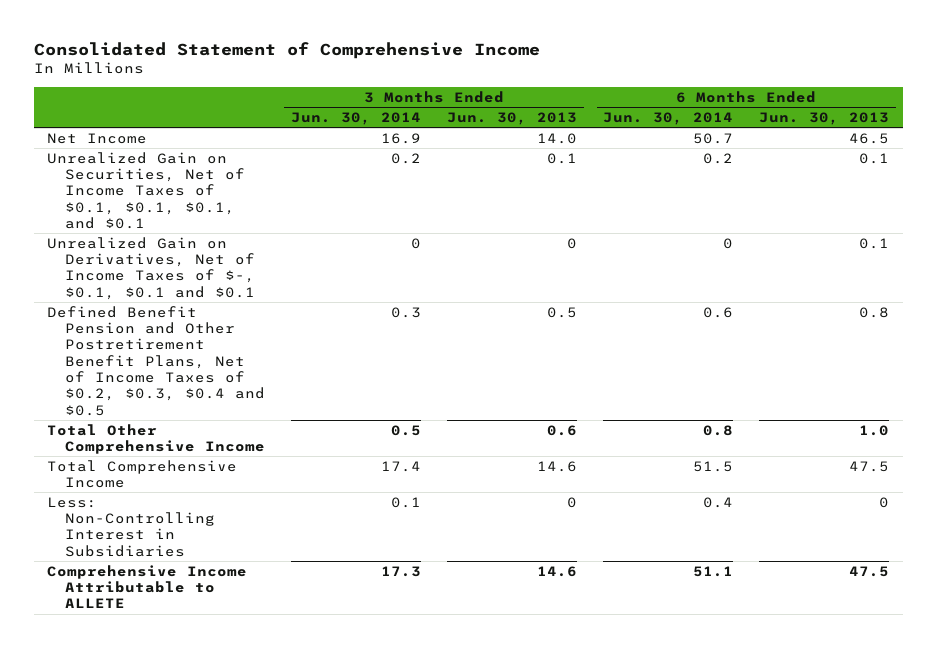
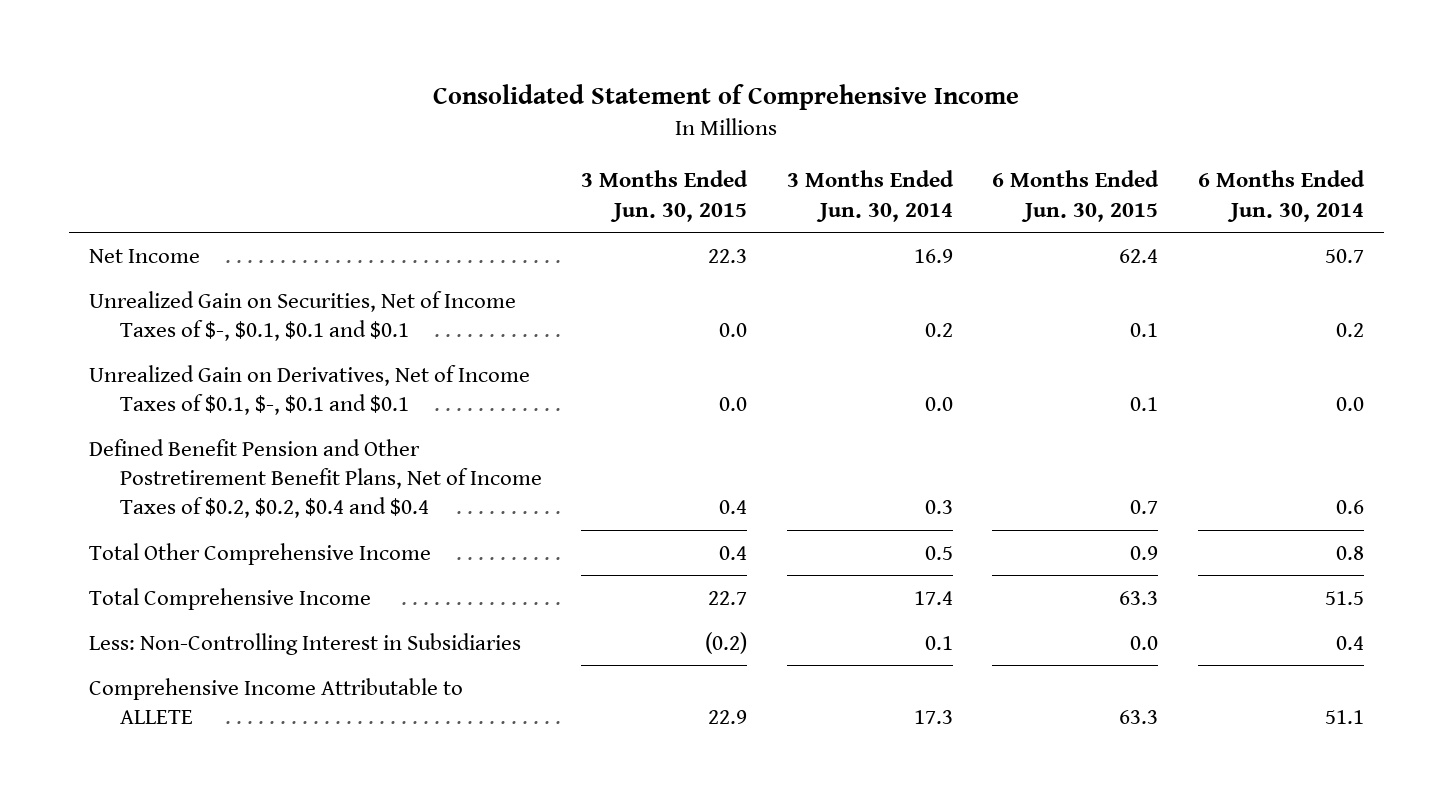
- | 3 Months Ended Jun. 30, 2014 | 3 Months Ended Jun. 30, 2013 | 6 Months Ended Jun. 30, 2014 | 6 Months Ended Jun. 30, 2013
+ | 3 Months Ended Jun. 30, 2015 | 3 Months Ended Jun. 30, 2014 | 6 Months Ended Jun. 30, 2015 | 6 Months Ended Jun. 30, 2014
- Unrealized Gain on Securities, Net of Income Taxes of $0.1, $0.1, $0.1, and $0.1 | 0.2 | 0.1 | 0.2 | 0.1
- Unrealized Gain on Derivatives, Net of Income Taxes of $-, $0.1, $0.1 and $0.1 | 0 | 0 | 0 | 0.1
- Defined Benefit Pension and Other Postretirement Benefit Plans, Net of Income Taxes of $0.2, $0.3, $0.4 and $0.5 | 0.3 | 0.5 | 0.6 | 0.8
+ Unrealized Gain on Securities, Net of Income Taxes of $-, $0.1, $0.1 and $0.1 | 0.0 | 0.2 | 0.1 | 0.2
+ Unrealized Gain on Derivatives, Net of Income Taxes of $0.1, $-, $0.1 and $0.1 | 0.0 | 0.0 | 0.1 | 0.0
+ Defined Benefit Pension and Other Postretirement Benefit Plans, Net of Income Taxes of $0.2, $0.2, $0.4 and $0.4 | 0.4 | 0.3 | 0.7 | 0.6

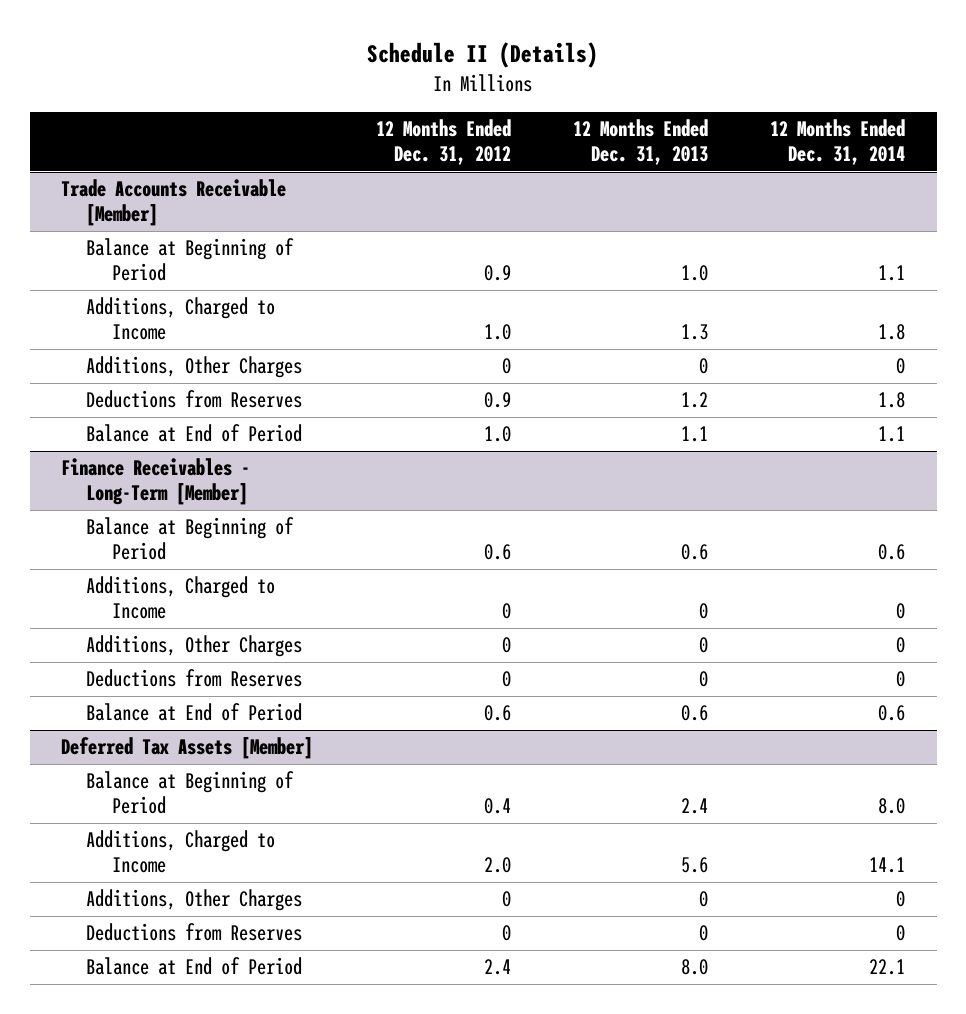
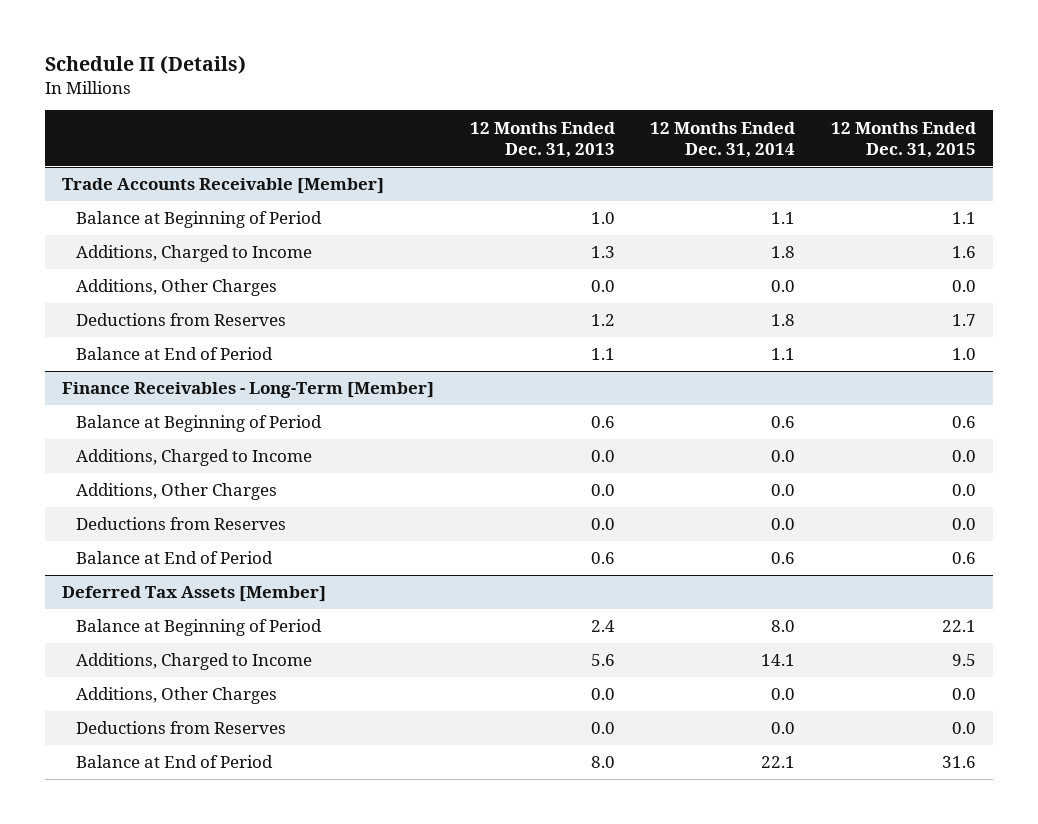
- | 12 Months Ended Dec. 31, 2012 | 12 Months Ended Dec. 31, 2013 | 12 Months Ended Dec. 31, 2014
+ | 12 Months Ended Dec. 31, 2013 | 12 Months Ended Dec. 31, 2014 | 12 Months Ended Dec. 31, 2015
@ Trade Accounts Receivable [Member]
- Additions, Other Charges | 0 | 0 | 0
+ Additions, Other Charges | 0.0 | 0.0 | 0.0
@ Finance Receivables - Long-Term [Member]
- Additions, Charged to Income | 0 | 0 | 0
- Additions, Other Charges | 0 | 0 | 0
- Deductions from Reserves | 0 | 0 | 0
+ Additions, Charged to Income | 0.0 | 0.0 | 0.0
+ Additions, Other Charges | 0.0 | 0.0 | 0.0
+ Deductions from Reserves | 0.0 | 0.0 | 0.0
@ Deferred Tax Assets [Member]
- Additions, Other Charges | 0 | 0 | 0
- Deductions from Reserves | 0 | 0 | 0
+ Additions, Other Charges | 0.0 | 0.0 | 0.0
+ Deductions from Reserves | 0.0 | 0.0 | 0.0

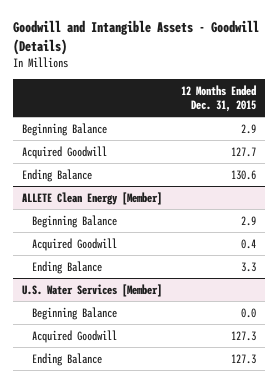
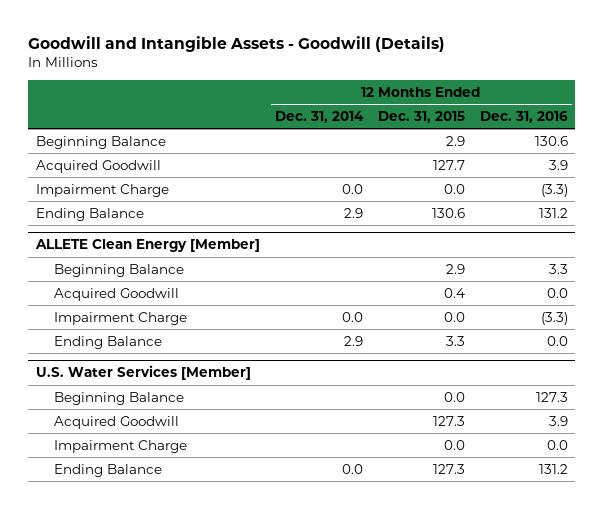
- | 12 Months Ended Dec. 31, 2015
+ | 12 Months Ended Dec. 31, 2014 | 12 Months Ended Dec. 31, 2015 | 12 Months Ended Dec. 31, 2016
+ Impairment Charge | 0.0 | 0.0 | (3.3)
@ ALLETE Clean Energy [Member]
+ Impairment Charge | 0.0 | 0.0 | (3.3)
@ U.S. Water Services [Member]
+ Impairment Charge | | 0.0 | 0.0

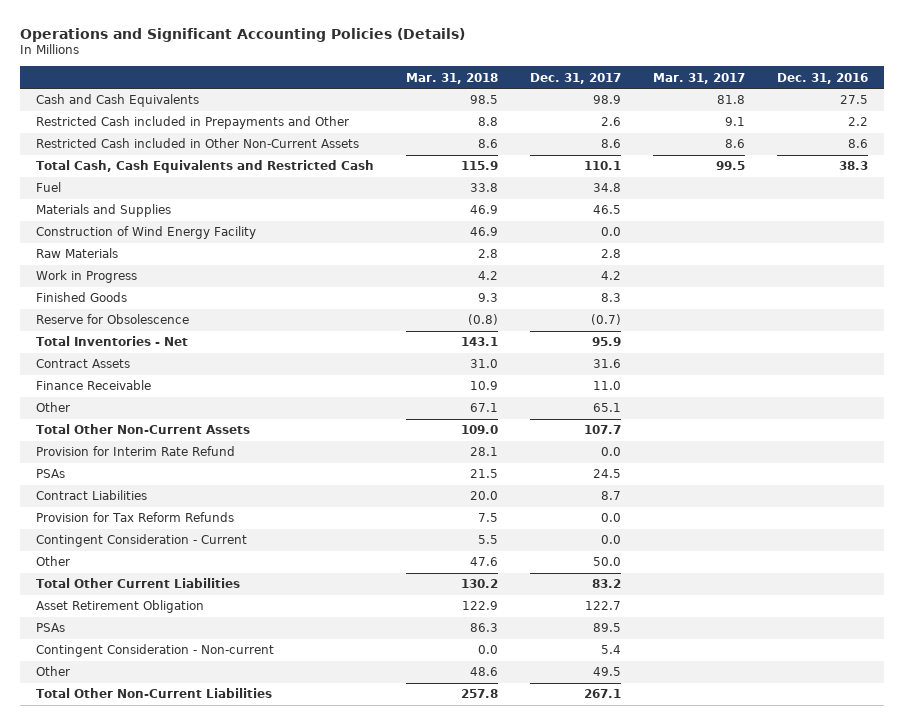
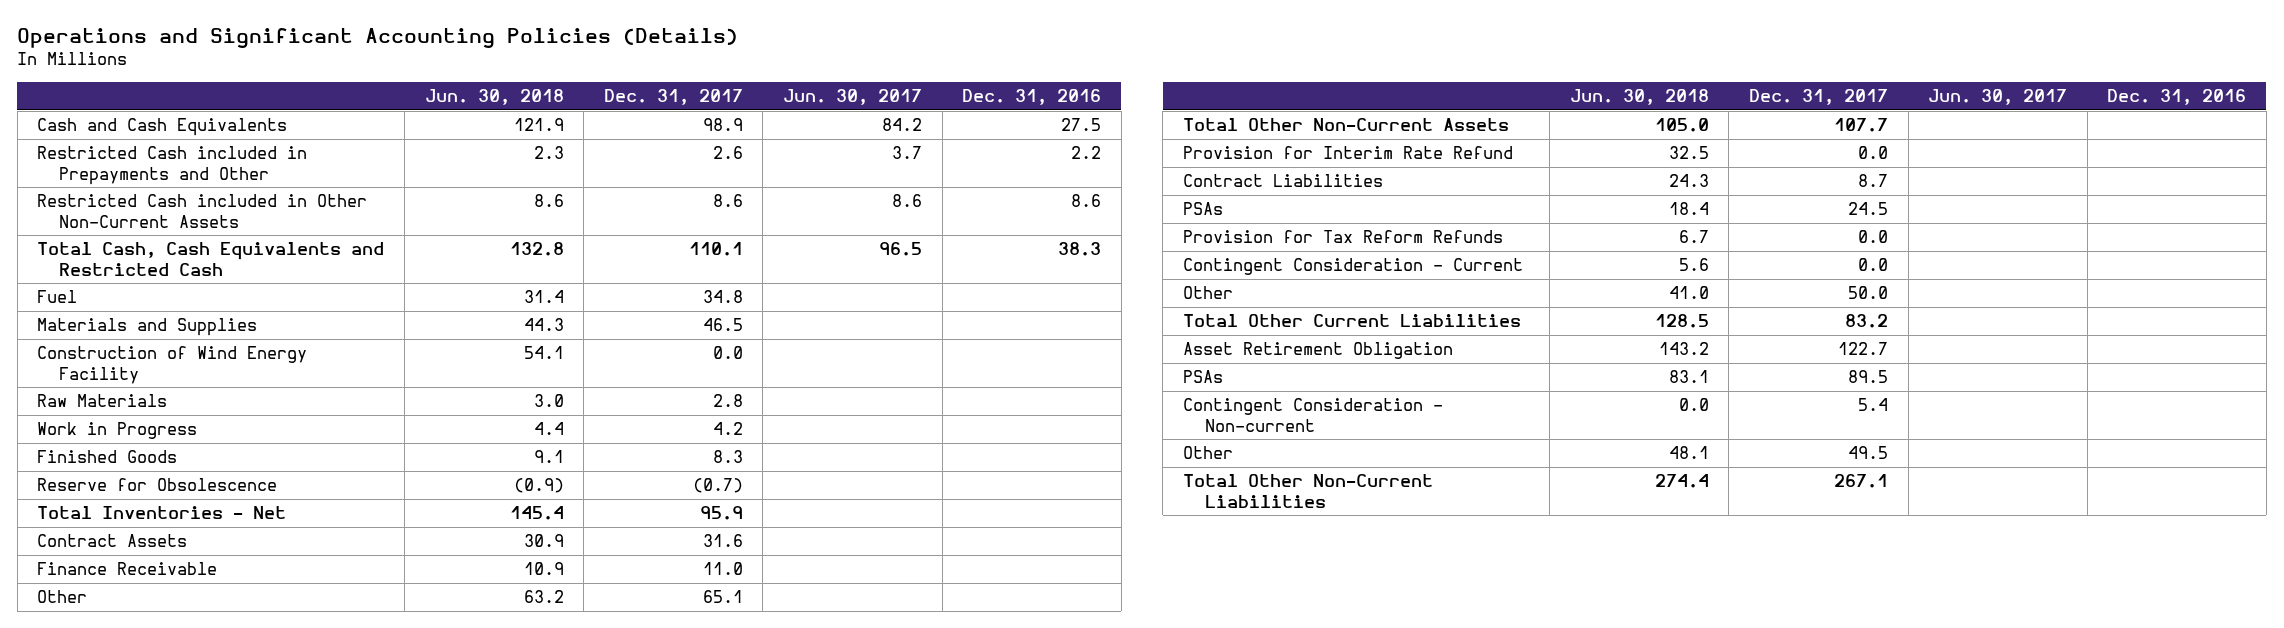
- | Mar. 31, 2018 | Dec. 31, 2017 | Mar. 31, 2017 | Dec. 31, 2016
+ | Jun. 30, 2018 | Dec. 31, 2017 | Jun. 30, 2017 | Dec. 31, 2016
moved down: PSAs | 18.4 | 24.5 | |

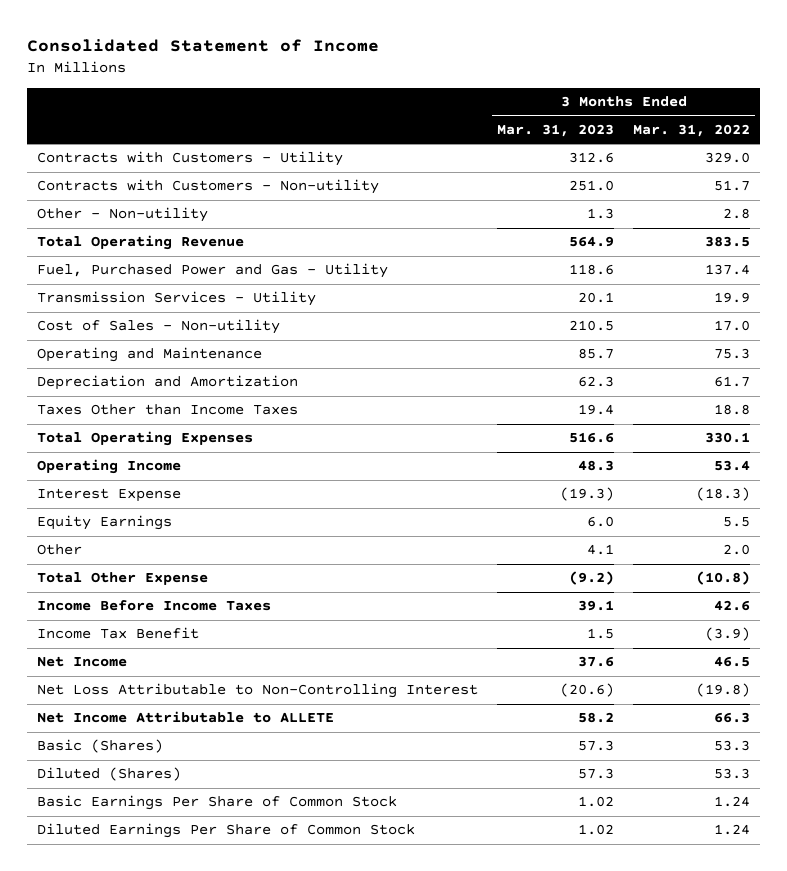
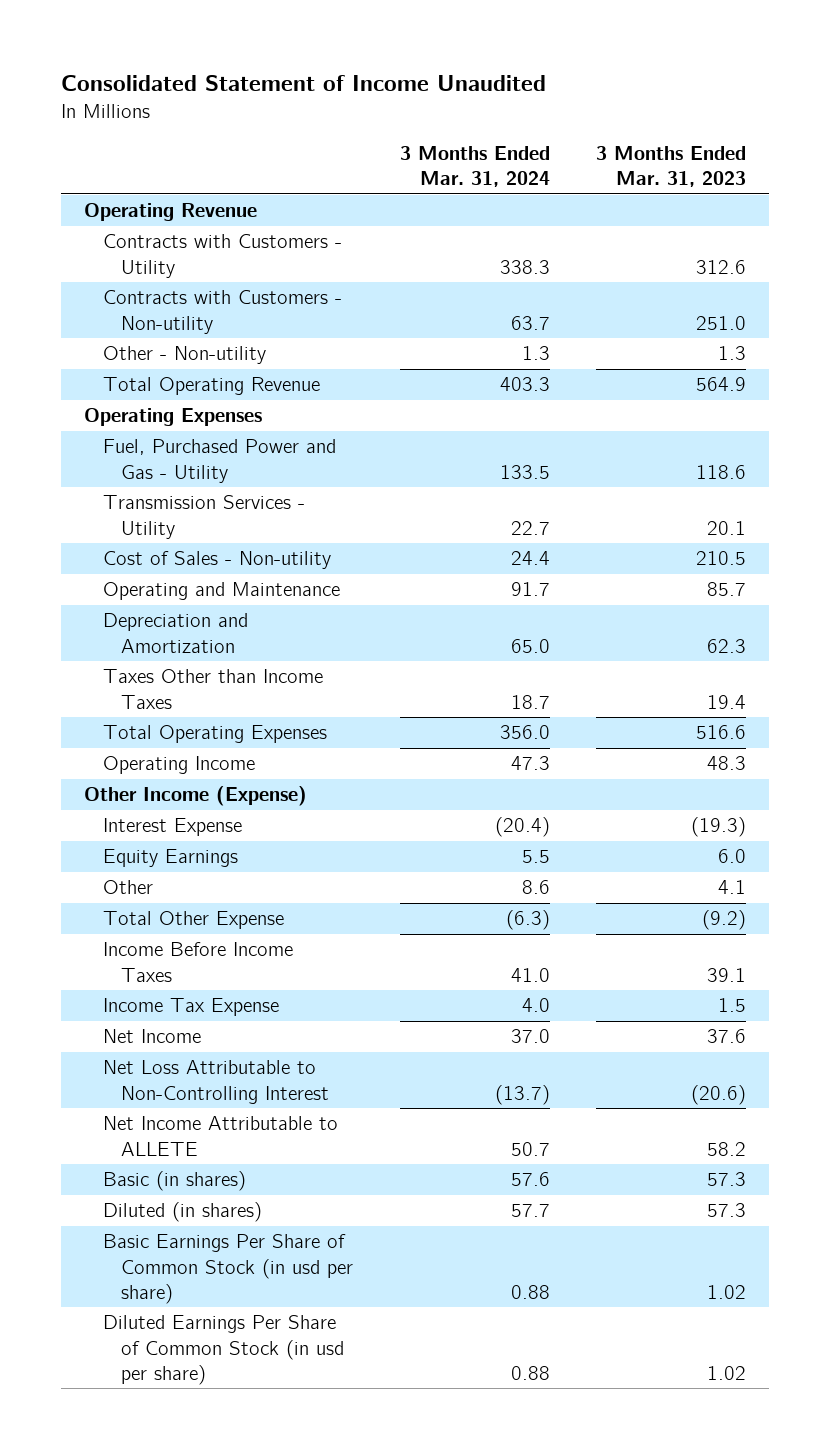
- Consolidated Statement of Income
+ Consolidated Statement of Income Unaudited
- | 3 Months Ended Mar. 31, 2023 | 3 Months Ended Mar. 31, 2022
+ | 3 Months Ended Mar. 31, 2024 | 3 Months Ended Mar. 31, 2023
+ Operating Revenue
+ Operating Expenses
+ Other Income (Expense)
- Income Tax Benefit | 1.5 | (3.9)
+ Income Tax Expense | 4.0 | 1.5
- Basic (Shares) | 57.3 | 53.3
- Diluted (Shares) | 57.3 | 53.3
- Basic Earnings Per Share of Common Stock | 1.02 | 1.24
- Diluted Earnings Per Share of Common Stock | 1.02 | 1.24
+ Basic (in shares) | 57.6 | 57.3
+ Diluted (in shares) | 57.7 | 57.3
+ Basic Earnings Per Share of Common Stock (in usd per share) | 0.88 | 1.02
+ Diluted Earnings Per Share of Common Stock (in usd per share) | 0.88 | 1.02

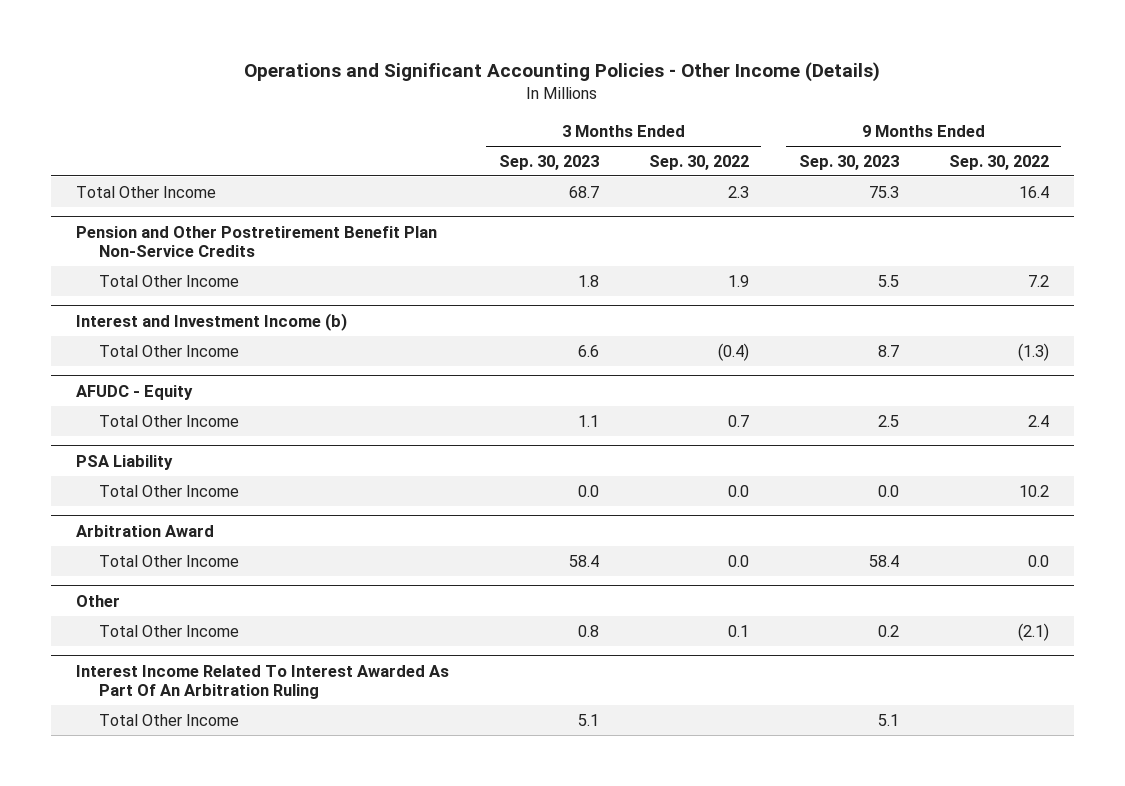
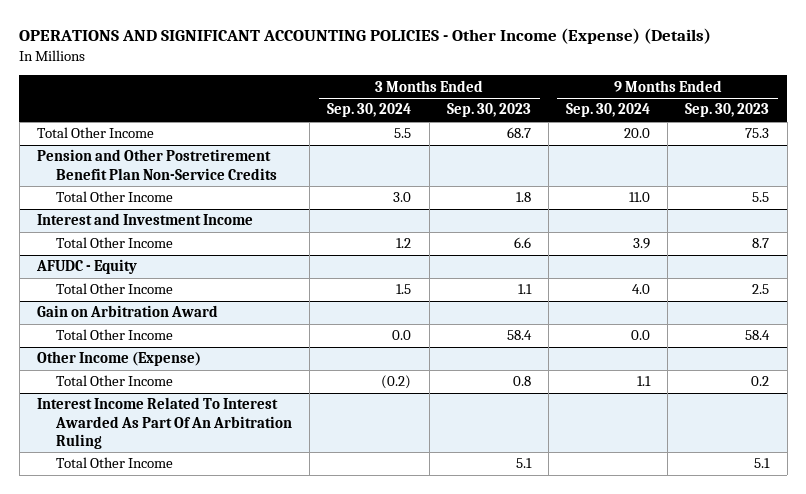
- Operations and Significant Accounting Policies - Other Income (Details)
+ OPERATIONS AND SIGNIFICANT ACCOUNTING POLICIES - Other Income (Expense) (Details)
- | 3 Months Ended Sep. 30, 2023 | 3 Months Ended Sep. 30, 2022 | 9 Months Ended Sep. 30, 2023 | 9 Months Ended Sep. 30, 2022
+ | 3 Months Ended Sep. 30, 2024 | 3 Months Ended Sep. 30, 2023 | 9 Months Ended Sep. 30, 2024 | 9 Months Ended Sep. 30, 2023
- Interest and Investment Income (b)
+ Interest and Investment Income
- PSA Liability
- Total Other Income | 0.0 | 0.0 | 0.0 | 10.2
- Arbitration Award
+ Gain on Arbitration Award
- Other
+ Other Income (Expense)

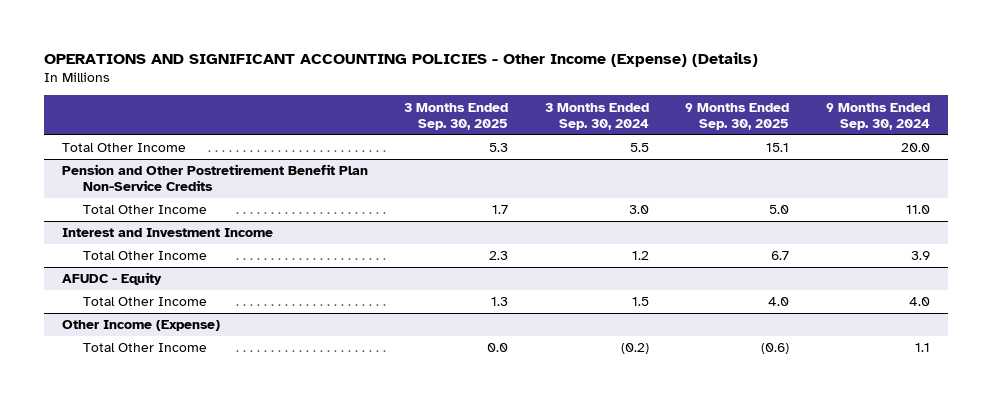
- | 3 Months Ended Sep. 30, 2024 | 3 Months Ended Sep. 30, 2023 | 9 Months Ended Sep. 30, 2024 | 9 Months Ended Sep. 30, 2023
+ | 3 Months Ended Sep. 30, 2025 | 3 Months Ended Sep. 30, 2024 | 9 Months Ended Sep. 30, 2025 | 9 Months Ended Sep. 30, 2024
- Gain on Arbitration Award
- Total Other Income | 0.0 | 58.4 | 0.0 | 58.4
- Interest Income Related To Interest Awarded As Part Of An Arbitration Ruling
- Total Other Income | | 5.1 | | 5.1

